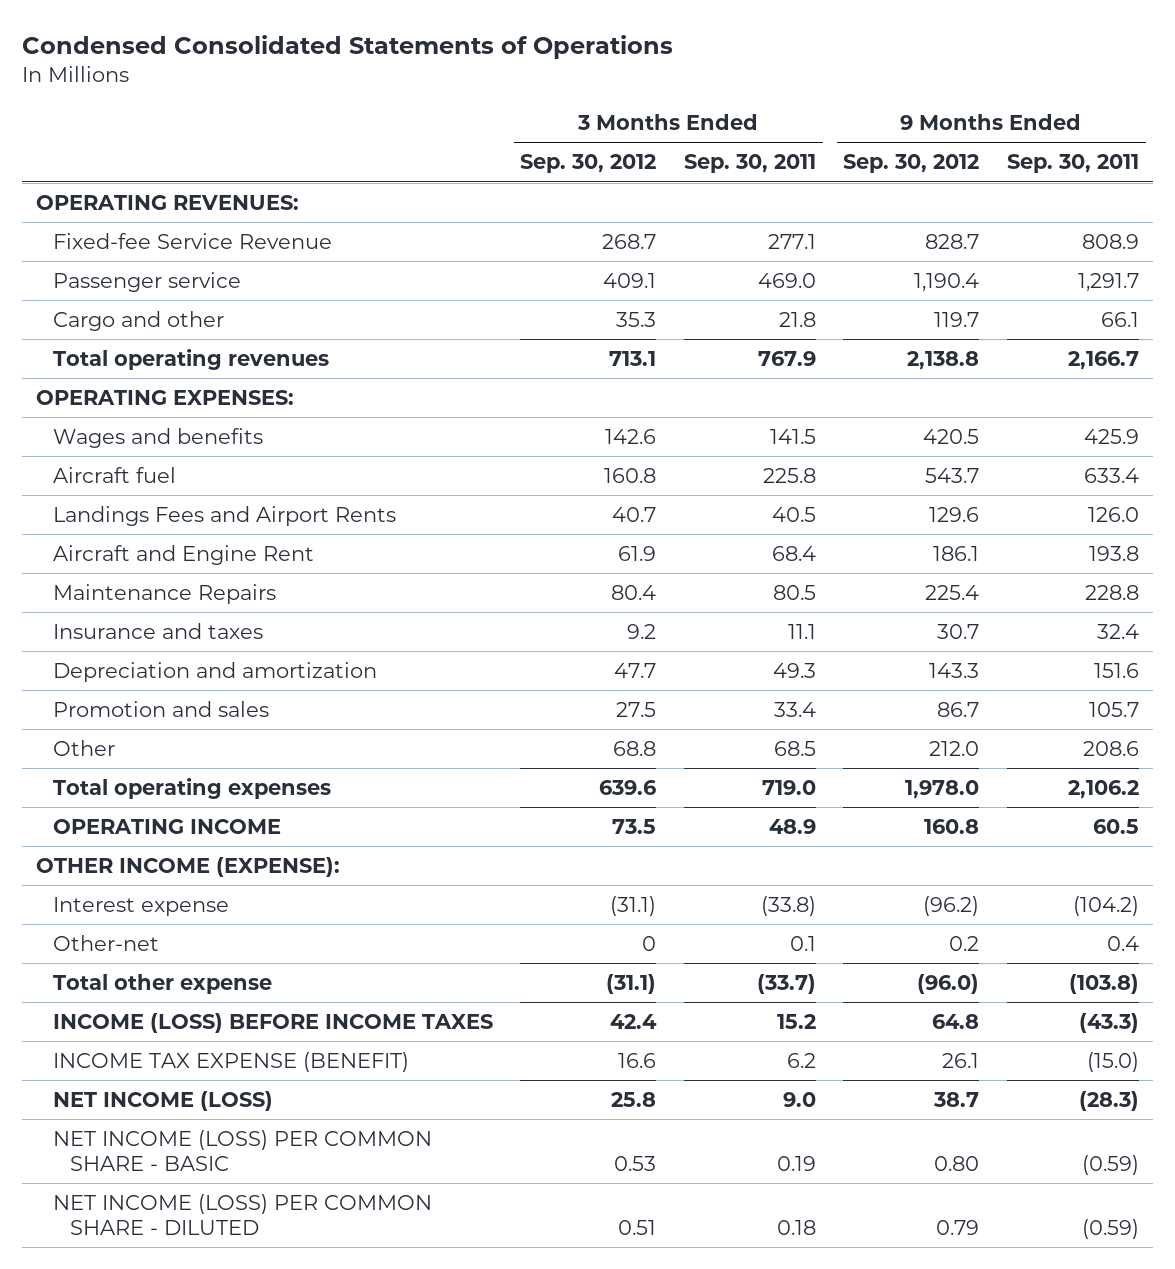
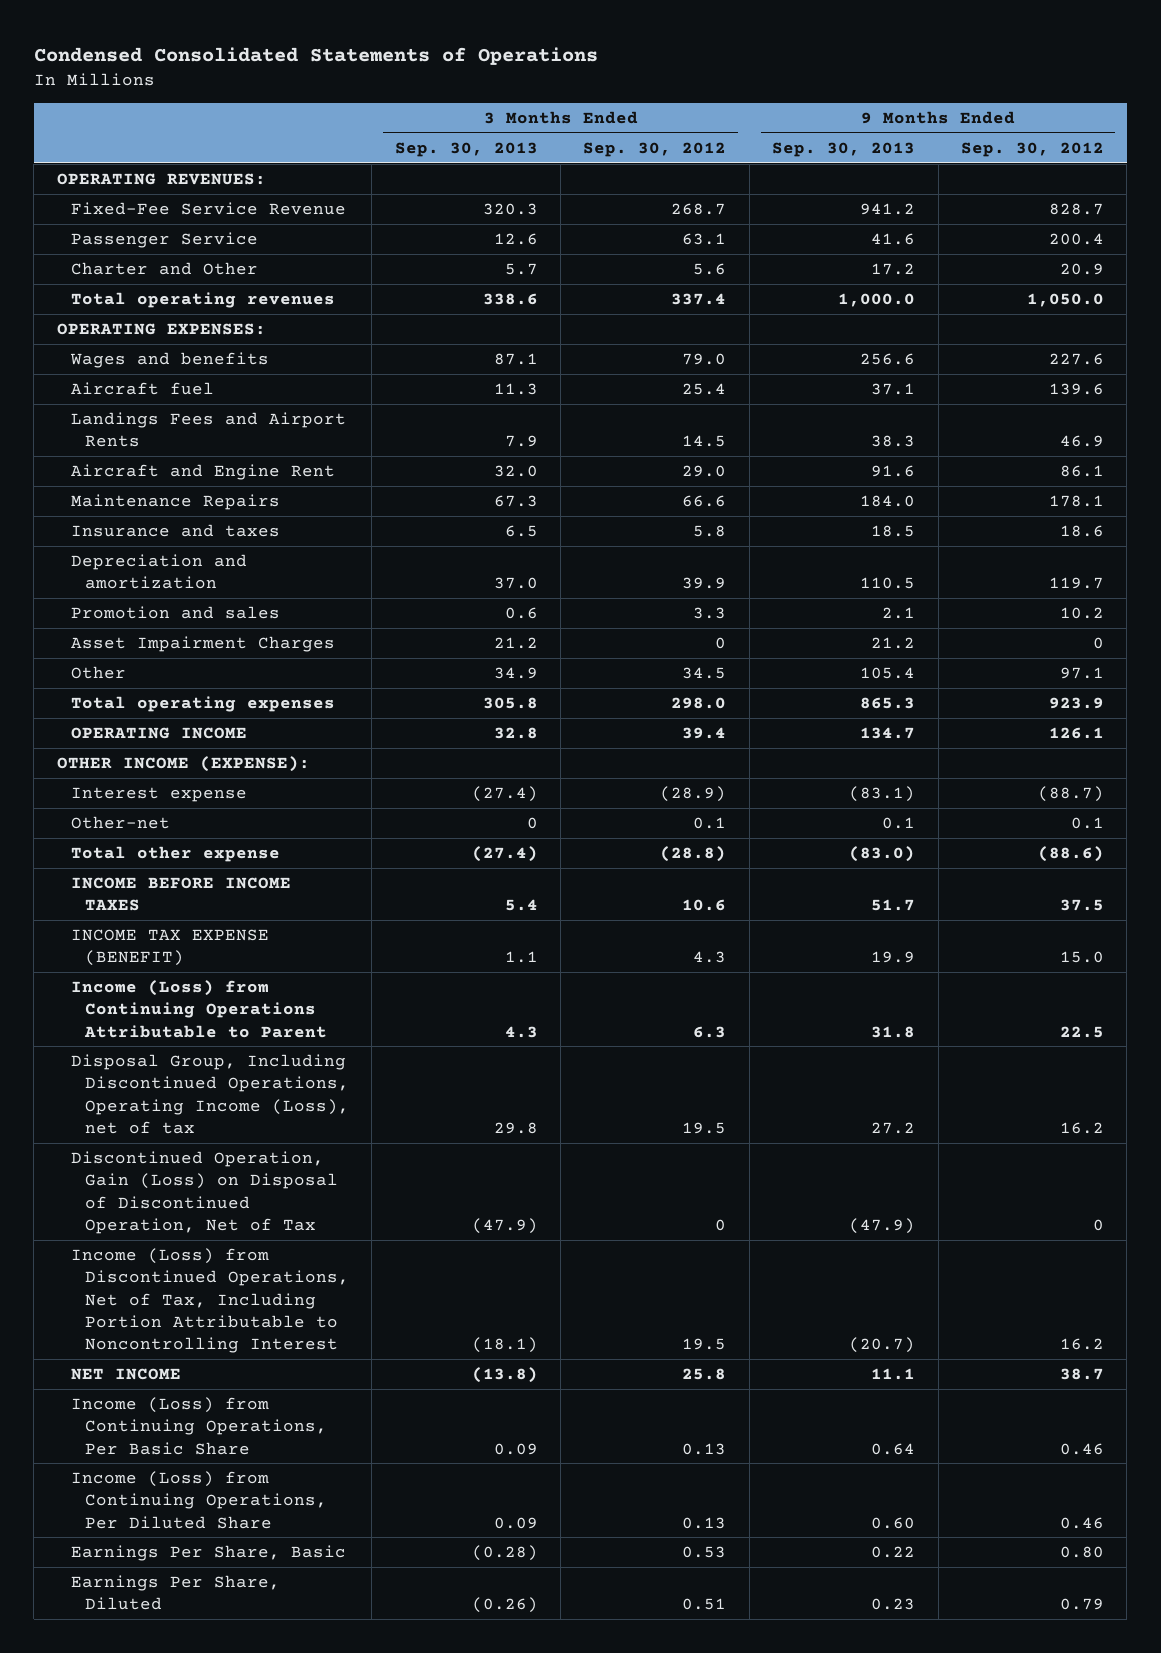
- | 3 Months Ended Sep. 30, 2012 | 3 Months Ended Sep. 30, 2011 | 9 Months Ended Sep. 30, 2012 | 9 Months Ended Sep. 30, 2011
+ | 3 Months Ended Sep. 30, 2013 | 3 Months Ended Sep. 30, 2012 | 9 Months Ended Sep. 30, 2013 | 9 Months Ended Sep. 30, 2012
- Fixed-fee Service Revenue | 268.7 | 277.1 | 828.7 | 808.9
- Passenger service | 409.1 | 469.0 | 1,190.4 | 1,291.7
- Cargo and other | 35.3 | 21.8 | 119.7 | 66.1
- Total operating revenues | 713.1 | 767.9 | 2,138.8 | 2,166.7
+ Fixed-Fee Service Revenue | 320.3 | 268.7 | 941.2 | 828.7
+ Passenger Service | 12.6 | 63.1 | 41.6 | 200.4
+ Charter and Other | 5.7 | 5.6 | 17.2 | 20.9
+ Total operating revenues | 338.6 | 337.4 | 1,000.0 | 1,050.0
- Wages and benefits | 142.6 | 141.5 | 420.5 | 425.9
- Aircraft fuel | 160.8 | 225.8 | 543.7 | 633.4
- Landings Fees and Airport Rents | 40.7 | 40.5 | 129.6 | 126.0
- Aircraft and Engine Rent | 61.9 | 68.4 | 186.1 | 193.8
- Maintenance Repairs | 80.4 | 80.5 | 225.4 | 228.8
- Insurance and taxes | 9.2 | 11.1 | 30.7 | 32.4
- Depreciation and amortization | 47.7 | 49.3 | 143.3 | 151.6
- Promotion and sales | 27.5 | 33.4 | 86.7 | 105.7
- Other | 68.8 | 68.5 | 212.0 | 208.6
- Total operating expenses | 639.6 | 719.0 | 1,978.0 | 2,106.2
- OPERATING INCOME | 73.5 | 48.9 | 160.8 | 60.5
+ Wages and benefits | 87.1 | 79.0 | 256.6 | 227.6
+ Aircraft fuel | 11.3 | 25.4 | 37.1 | 139.6
+ Landings Fees and Airport Rents | 7.9 | 14.5 | 38.3 | 46.9
+ Aircraft and Engine Rent | 32.0 | 29.0 | 91.6 | 86.1
+ Maintenance Repairs | 67.3 | 66.6 | 184.0 | 178.1
+ Insurance and taxes | 6.5 | 5.8 | 18.5 | 18.6
+ Depreciation and amortization | 37.0 | 39.9 | 110.5 | 119.7
+ Promotion and sales | 0.6 | 3.3 | 2.1 | 10.2
+ Asset Impairment Charges | 21.2 | 0 | 21.2 | 0
+ Other | 34.9 | 34.5 | 105.4 | 97.1
+ Total operating expenses | 305.8 | 298.0 | 865.3 | 923.9
+ OPERATING INCOME | 32.8 | 39.4 | 134.7 | 126.1
- Interest expense | (31.1) | (33.8) | (96.2) | (104.2)
- Other-net | 0 | 0.1 | 0.2 | 0.4
- Total other expense | (31.1) | (33.7) | (96.0) | (103.8)
- INCOME (LOSS) BEFORE INCOME TAXES | 42.4 | 15.2 | 64.8 | (43.3)
- INCOME TAX EXPENSE (BENEFIT) | 16.6 | 6.2 | 26.1 | (15.0)
- NET INCOME (LOSS) | 25.8 | 9.0 | 38.7 | (28.3)
- NET INCOME (LOSS) PER COMMON SHARE - BASIC | 0.53 | 0.19 | 0.80 | (0.59)
- NET INCOME (LOSS) PER COMMON SHARE - DILUTED | 0.51 | 0.18 | 0.79 | (0.59)
+ Interest expense | (27.4) | (28.9) | (83.1) | (88.7)
+ Other-net | 0 | 0.1 | 0.1 | 0.1
+ Total other expense | (27.4) | (28.8) | (83.0) | (88.6)
+ INCOME BEFORE INCOME TAXES | 5.4 | 10.6 | 51.7 | 37.5
+ INCOME TAX EXPENSE (BENEFIT) | 1.1 | 4.3 | 19.9 | 15.0
+ Income (Loss) from Continuing Operations Attributable to Parent | 4.3 | 6.3 | 31.8 | 22.5
+ Disposal Group, Including Discontinued Operations, Operating Income (Loss), net of tax | 29.8 | 19.5 | 27.2 | 16.2
+ Discontinued Operation, Gain (Loss) on Disposal of Discontinued Operation, Net of Tax | (47.9) | 0 | (47.9) | 0
+ Income (Loss) from Discontinued Operations, Net of Tax, Including Portion Attributable to Noncontrolling Interest | (18.1) | 19.5 | (20.7) | 16.2
+ NET INCOME | (13.8) | 25.8 | 11.1 | 38.7
+ Income (Loss) from Continuing Operations, Per Basic Share | 0.09 | 0.13 | 0.64 | 0.46
+ Income (Loss) from Continuing Operations, Per Diluted Share | 0.09 | 0.13 | 0.60 | 0.46
+ Earnings Per Share, Basic | (0.28) | 0.53 | 0.22 | 0.80
+ Earnings Per Share, Diluted | (0.26) | 0.51 | 0.23 | 0.79

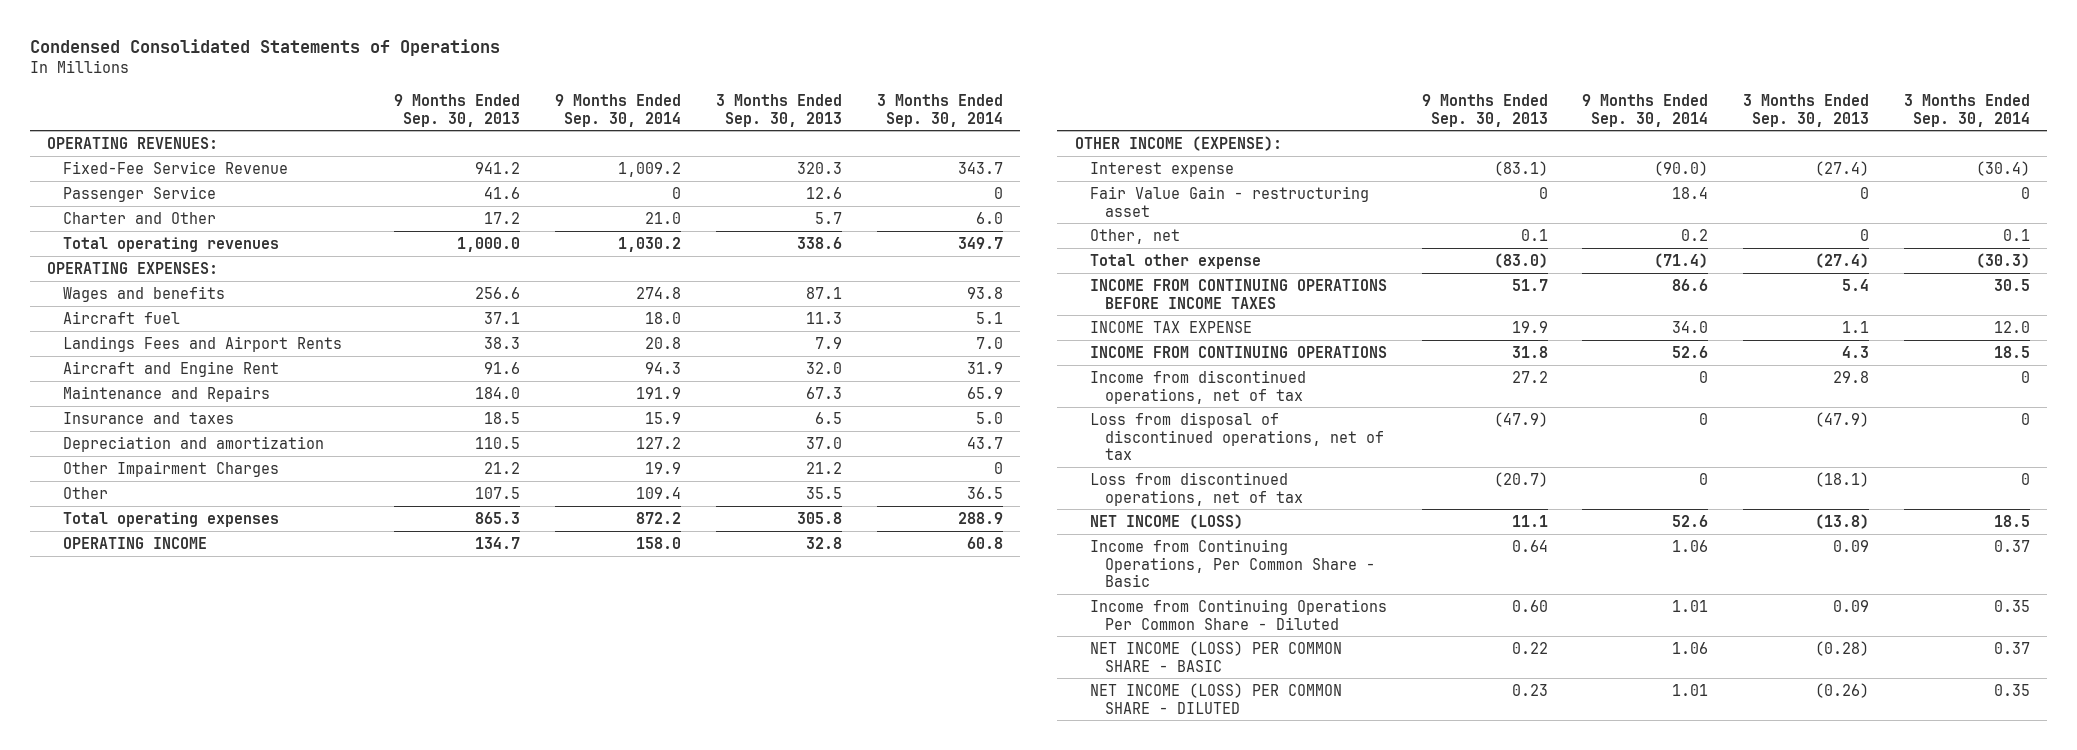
- | 3 Months Ended Sep. 30, 2013 | 3 Months Ended Sep. 30, 2012 | 9 Months Ended Sep. 30, 2013 | 9 Months Ended Sep. 30, 2012
+ | 9 Months Ended Sep. 30, 2013 | 9 Months Ended Sep. 30, 2014 | 3 Months Ended Sep. 30, 2013 | 3 Months Ended Sep. 30, 2014
- Maintenance Repairs | 67.3 | 66.6 | 184.0 | 178.1
+ Maintenance and Repairs | 184.0 | 191.9 | 67.3 | 65.9
- Promotion and sales | 0.6 | 3.3 | 2.1 | 10.2
- Asset Impairment Charges | 21.2 | 0 | 21.2 | 0
- Other | 34.9 | 34.5 | 105.4 | 97.1
+ Other Impairment Charges | 21.2 | 19.9 | 21.2 | 0
+ Other | 107.5 | 109.4 | 35.5 | 36.5
- Other-net | 0 | 0.1 | 0.1 | 0.1
+ Fair Value Gain - restructuring asset | 0 | 18.4 | 0 | 0
+ Other, net | 0.1 | 0.2 | 0 | 0.1
- INCOME BEFORE INCOME TAXES | 5.4 | 10.6 | 51.7 | 37.5
- INCOME TAX EXPENSE (BENEFIT) | 1.1 | 4.3 | 19.9 | 15.0
- Income (Loss) from Continuing Operations Attributable to Parent | 4.3 | 6.3 | 31.8 | 22.5
- Disposal Group, Including Discontinued Operations, Operating Income (Loss), net of tax | 29.8 | 19.5 | 27.2 | 16.2
- Discontinued Operation, Gain (Loss) on Disposal of Discontinued Operation, Net of Tax | (47.9) | 0 | (47.9) | 0
- Income (Loss) from Discontinued Operations, Net of Tax, Including Portion Attributable to Noncontrolling Interest | (18.1) | 19.5 | (20.7) | 16.2
- NET INCOME | (13.8) | 25.8 | 11.1 | 38.7
- Income (Loss) from Continuing Operations, Per Basic Share | 0.09 | 0.13 | 0.64 | 0.46
- Income (Loss) from Continuing Operations, Per Diluted Share | 0.09 | 0.13 | 0.60 | 0.46
- Earnings Per Share, Basic | (0.28) | 0.53 | 0.22 | 0.80
- Earnings Per Share, Diluted | (0.26) | 0.51 | 0.23 | 0.79
+ INCOME FROM CONTINUING OPERATIONS BEFORE INCOME TAXES | 51.7 | 86.6 | 5.4 | 30.5
+ INCOME TAX EXPENSE | 19.9 | 34.0 | 1.1 | 12.0
+ INCOME FROM CONTINUING OPERATIONS | 31.8 | 52.6 | 4.3 | 18.5
+ Income from discontinued operations, net of tax | 27.2 | 0 | 29.8 | 0
+ Loss from disposal of discontinued operations, net of tax | (47.9) | 0 | (47.9) | 0
+ Loss from discontinued operations, net of tax | (20.7) | 0 | (18.1) | 0
+ NET INCOME (LOSS) | 11.1 | 52.6 | (13.8) | 18.5
+ Income from Continuing Operations, Per Common Share - Basic | 0.64 | 1.06 | 0.09 | 0.37
+ Income from Continuing Operations Per Common Share - Diluted | 0.60 | 1.01 | 0.09 | 0.35
+ NET INCOME (LOSS) PER COMMON SHARE - BASIC | 0.22 | 1.06 | (0.28) | 0.37
+ NET INCOME (LOSS) PER COMMON SHARE - DILUTED | 0.23 | 1.01 | (0.26) | 0.35

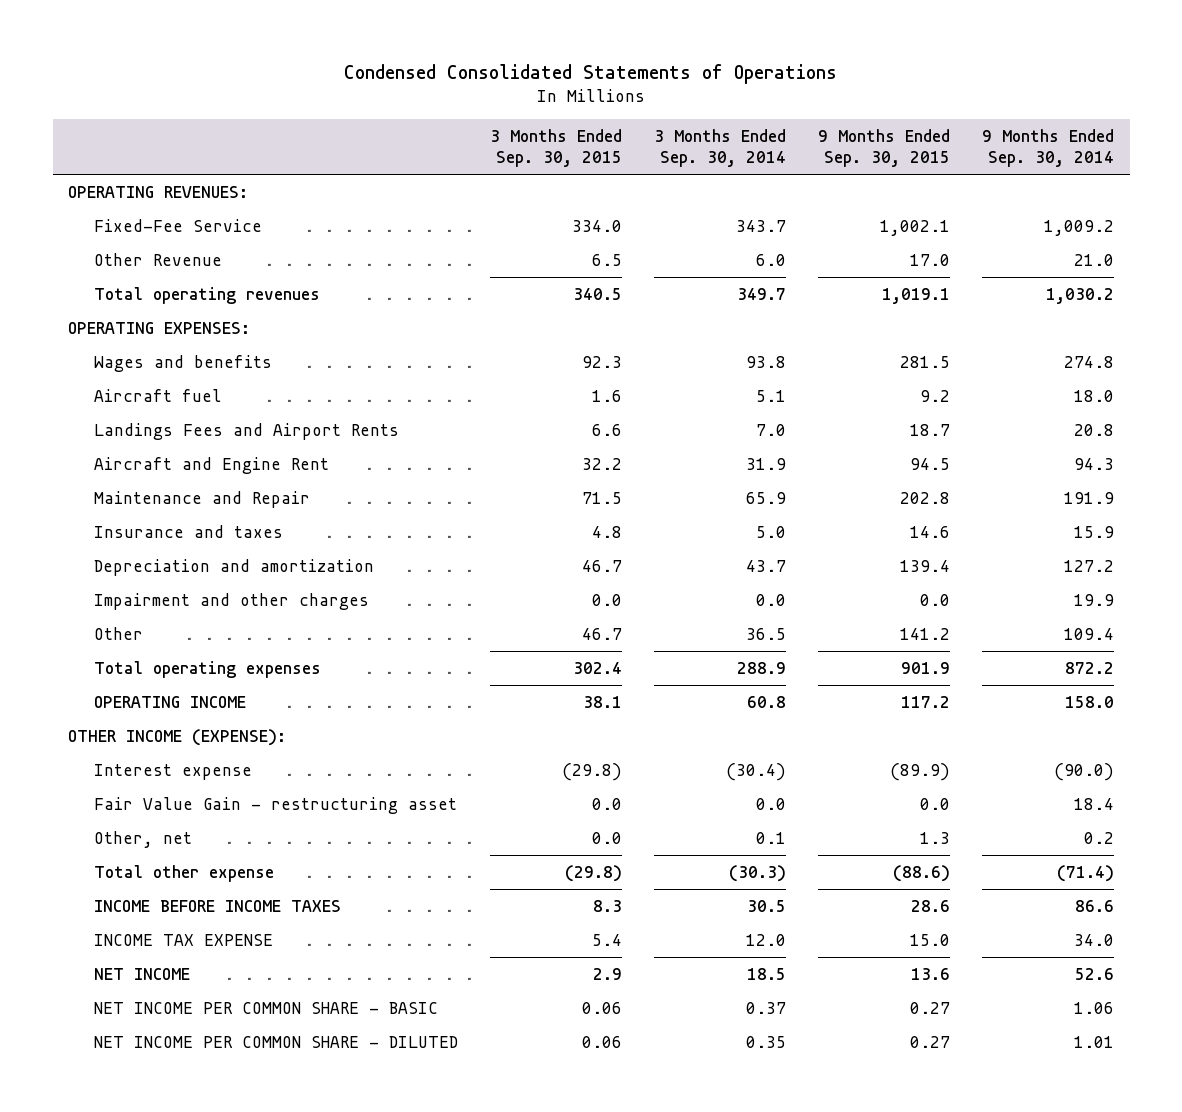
- | 9 Months Ended Sep. 30, 2013 | 9 Months Ended Sep. 30, 2014 | 3 Months Ended Sep. 30, 2013 | 3 Months Ended Sep. 30, 2014
+ | 3 Months Ended Sep. 30, 2015 | 3 Months Ended Sep. 30, 2014 | 9 Months Ended Sep. 30, 2015 | 9 Months Ended Sep. 30, 2014
- Fixed-Fee Service Revenue | 941.2 | 1,009.2 | 320.3 | 343.7
- Passenger Service | 41.6 | 0 | 12.6 | 0
- Charter and Other | 17.2 | 21.0 | 5.7 | 6.0
+ Fixed-Fee Service | 334.0 | 343.7 | 1,002.1 | 1,009.2
+ Other Revenue | 6.5 | 6.0 | 17.0 | 21.0
- Maintenance and Repairs | 184.0 | 191.9 | 67.3 | 65.9
+ Maintenance and Repair | 71.5 | 65.9 | 202.8 | 191.9
- Other Impairment Charges | 21.2 | 19.9 | 21.2 | 0
+ Impairment and other charges | 0.0 | 0.0 | 0.0 | 19.9
- Fair Value Gain - restructuring asset | 0 | 18.4 | 0 | 0
+ Fair Value Gain - restructuring asset | 0.0 | 0.0 | 0.0 | 18.4
- INCOME FROM CONTINUING OPERATIONS BEFORE INCOME TAXES | 51.7 | 86.6 | 5.4 | 30.5
+ INCOME BEFORE INCOME TAXES | 8.3 | 30.5 | 28.6 | 86.6
- INCOME FROM CONTINUING OPERATIONS | 31.8 | 52.6 | 4.3 | 18.5
- Income from discontinued operations, net of tax | 27.2 | 0 | 29.8 | 0
- Loss from disposal of discontinued operations, net of tax | (47.9) | 0 | (47.9) | 0
- Loss from discontinued operations, net of tax | (20.7) | 0 | (18.1) | 0
- NET INCOME (LOSS) | 11.1 | 52.6 | (13.8) | 18.5
- Income from Continuing Operations, Per Common Share - Basic | 0.64 | 1.06 | 0.09 | 0.37
- Income from Continuing Operations Per Common Share - Diluted | 0.60 | 1.01 | 0.09 | 0.35
- NET INCOME (LOSS) PER COMMON SHARE - BASIC | 0.22 | 1.06 | (0.28) | 0.37
- NET INCOME (LOSS) PER COMMON SHARE - DILUTED | 0.23 | 1.01 | (0.26) | 0.35
+ NET INCOME | 2.9 | 18.5 | 13.6 | 52.6
+ NET INCOME PER COMMON SHARE - BASIC | 0.06 | 0.37 | 0.27 | 1.06
+ NET INCOME PER COMMON SHARE - DILUTED | 0.06 | 0.35 | 0.27 | 1.01

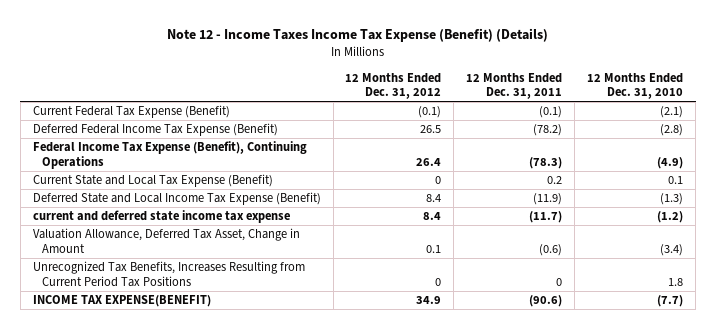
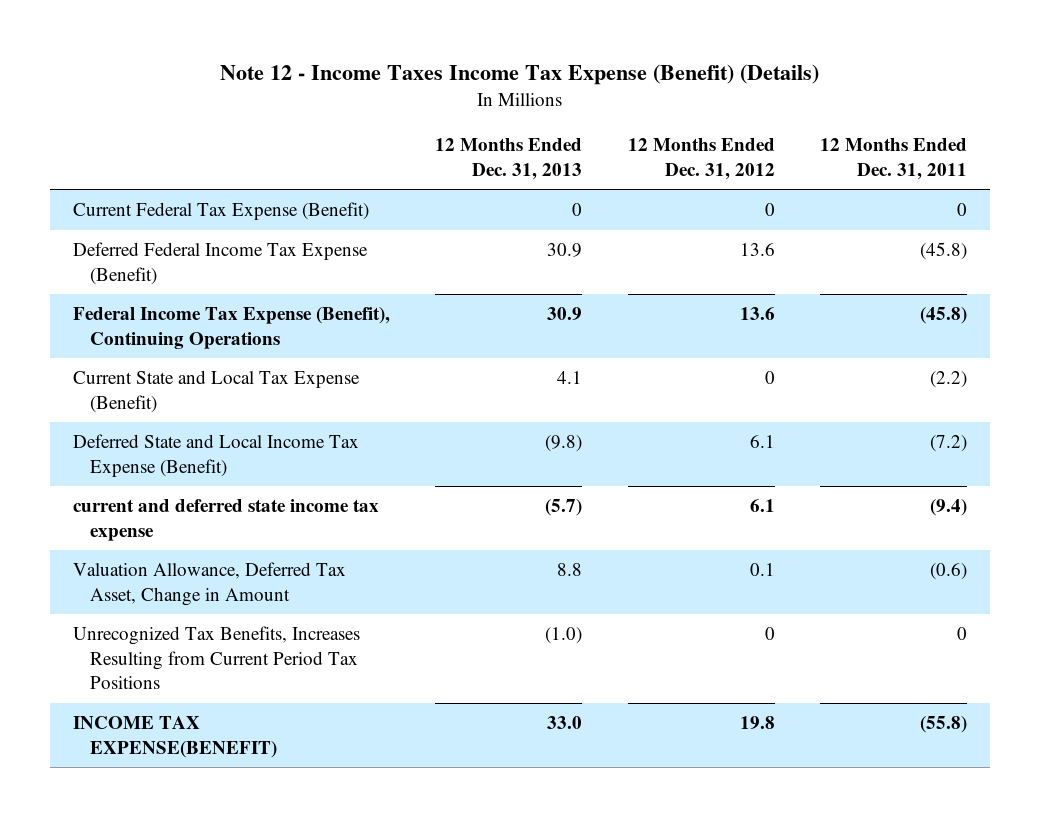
- | 12 Months Ended Dec. 31, 2012 | 12 Months Ended Dec. 31, 2011 | 12 Months Ended Dec. 31, 2010
+ | 12 Months Ended Dec. 31, 2013 | 12 Months Ended Dec. 31, 2012 | 12 Months Ended Dec. 31, 2011
- Current Federal Tax Expense (Benefit) | (0.1) | (0.1) | (2.1)
- Deferred Federal Income Tax Expense (Benefit) | 26.5 | (78.2) | (2.8)
- Federal Income Tax Expense (Benefit), Continuing Operations | 26.4 | (78.3) | (4.9)
- Current State and Local Tax Expense (Benefit) | 0 | 0.2 | 0.1
- Deferred State and Local Income Tax Expense (Benefit) | 8.4 | (11.9) | (1.3)
- current and deferred state income tax expense | 8.4 | (11.7) | (1.2)
+ Current Federal Tax Expense (Benefit) | 0 | 0 | 0
+ Deferred Federal Income Tax Expense (Benefit) | 30.9 | 13.6 | (45.8)
+ Federal Income Tax Expense (Benefit), Continuing Operations | 30.9 | 13.6 | (45.8)
+ Current State and Local Tax Expense (Benefit) | 4.1 | 0 | (2.2)
+ Deferred State and Local Income Tax Expense (Benefit) | (9.8) | 6.1 | (7.2)
+ current and deferred state income tax expense | (5.7) | 6.1 | (9.4)
- INCOME TAX EXPENSE(BENEFIT) | 34.9 | (90.6) | (7.7)
+ INCOME TAX EXPENSE(BENEFIT) | 33.0 | 19.8 | (55.8)

